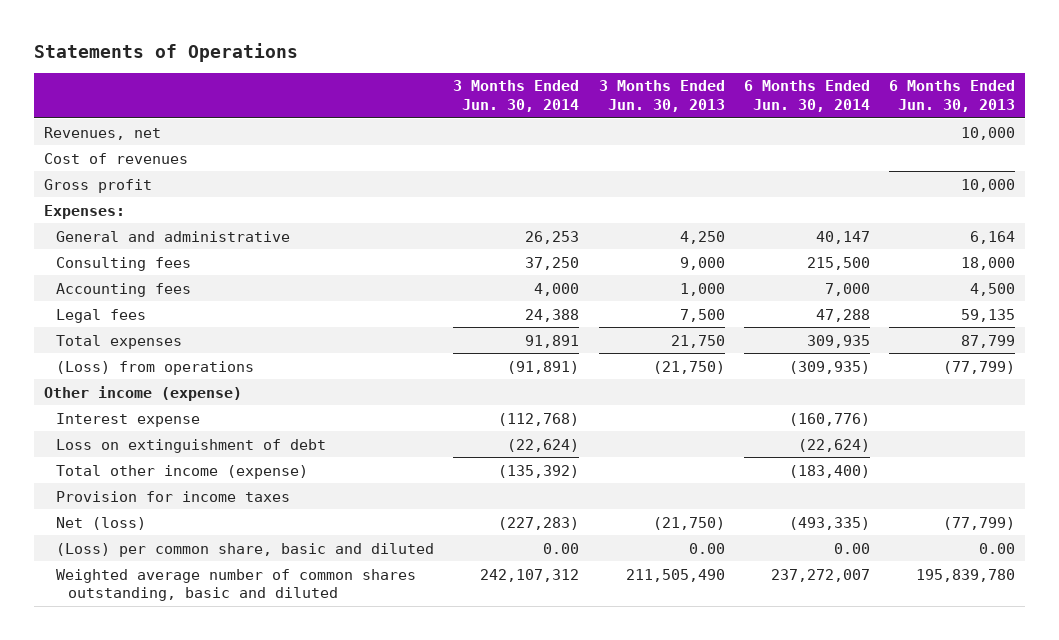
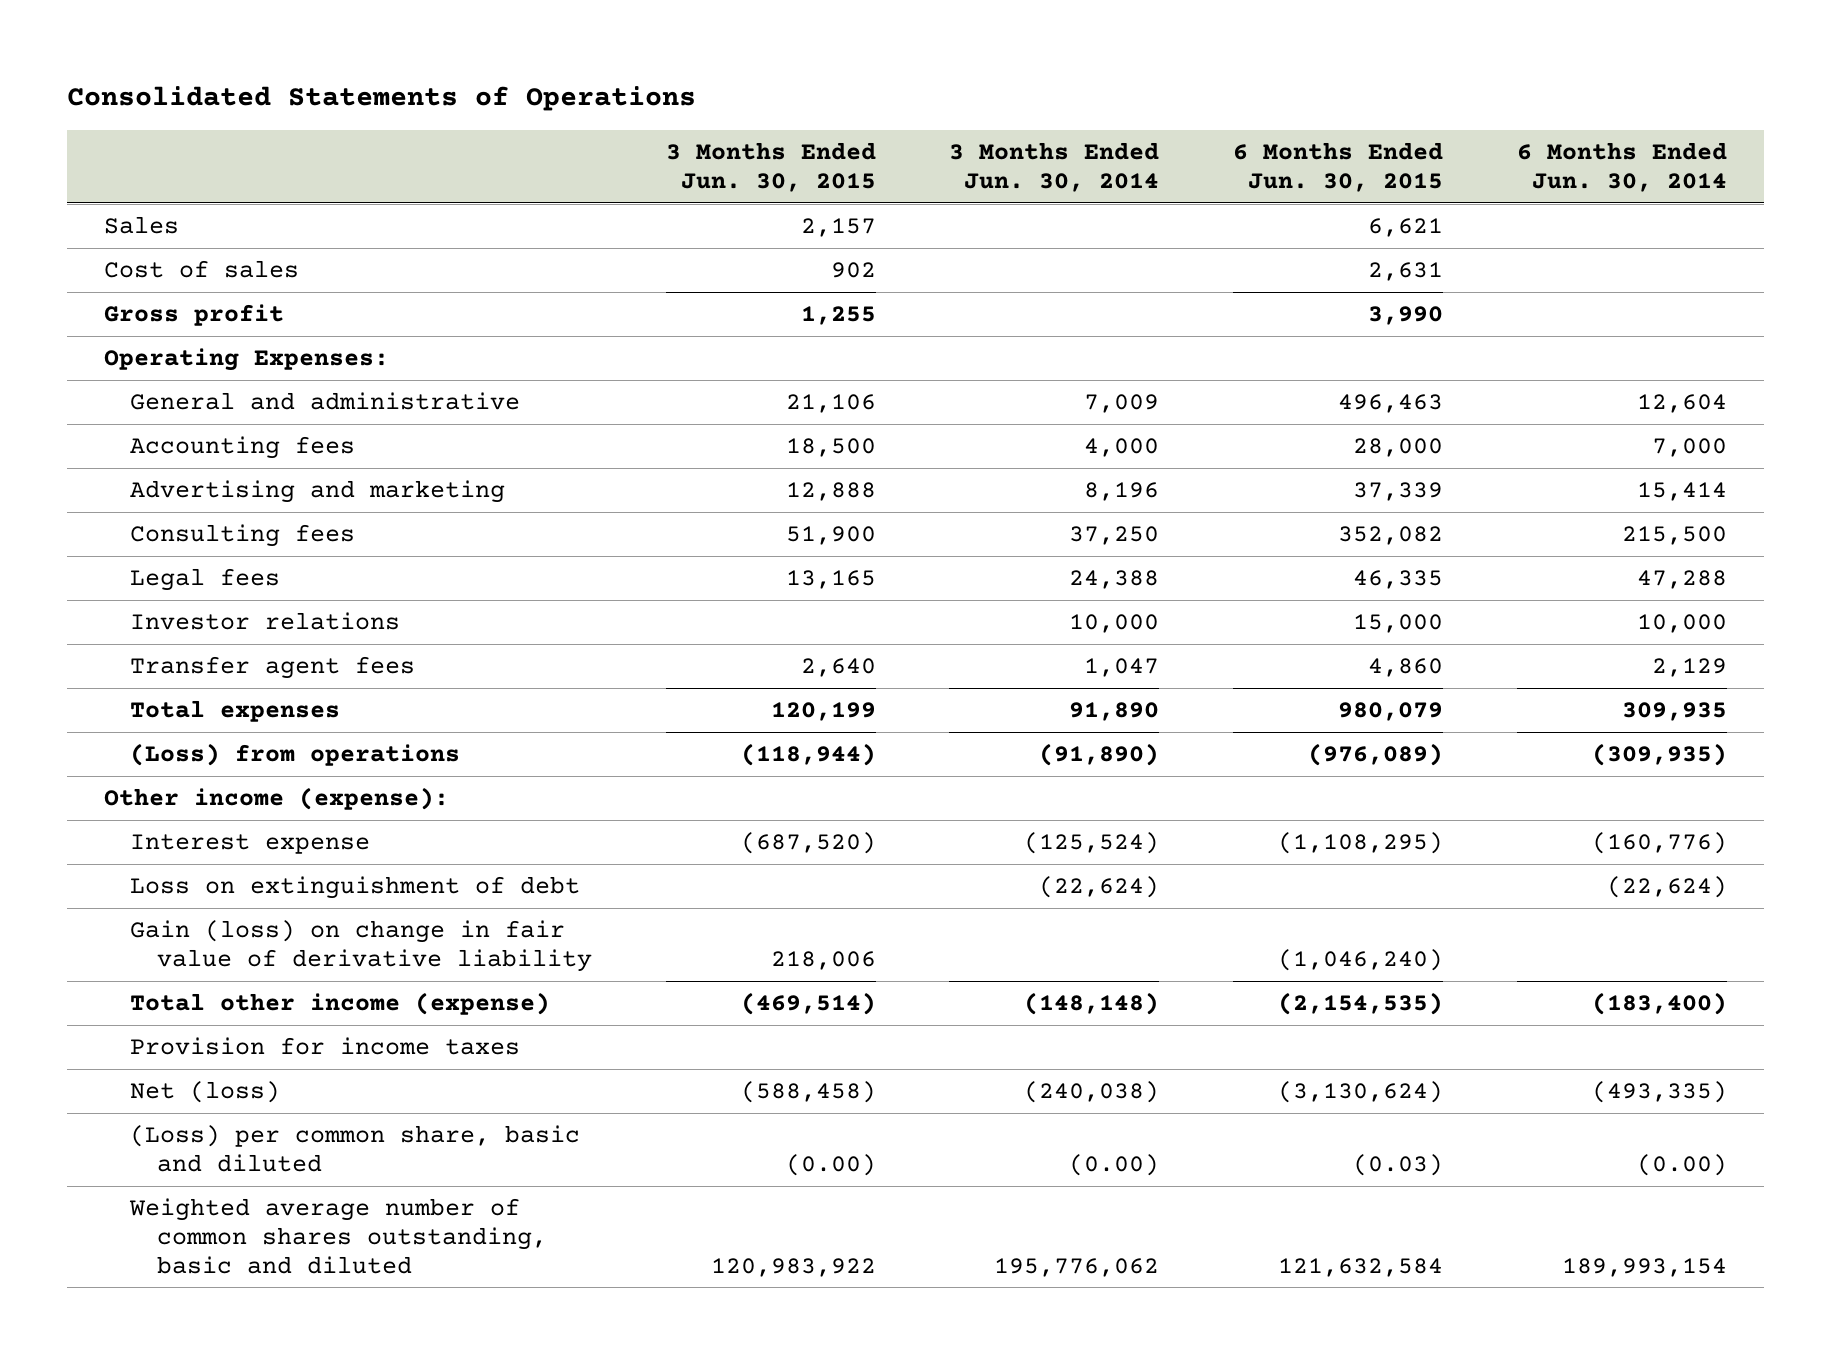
- Statements of Operations
+ Consolidated Statements of Operations
- | 3 Months Ended Jun. 30, 2014 | 3 Months Ended Jun. 30, 2013 | 6 Months Ended Jun. 30, 2014 | 6 Months Ended Jun. 30, 2013
+ | 3 Months Ended Jun. 30, 2015 | 3 Months Ended Jun. 30, 2014 | 6 Months Ended Jun. 30, 2015 | 6 Months Ended Jun. 30, 2014
- Revenues, net | | | | 10,000
- Cost of revenues
+ Sales | 2,157 | | 6,621 |
+ Cost of sales | 902 | | 2,631 |
- Expenses:
- General and administrative | 26,253 | 4,250 | 40,147 | 6,164
+ Operating Expenses:
+ General and administrative | 21,106 | 7,009 | 496,463 | 12,604
+ Advertising and marketing | 12,888 | 8,196 | 37,339 | 15,414
moved down: Consulting fees | 51,900 | 37,250 | 352,082 | 215,500
- Total expenses | 91,891 | 21,750 | 309,935 | 87,799
- (Loss) from operations | (91,891) | (21,750) | (309,935) | (77,799)
- Other income (expense)
- Interest expense | (112,768) | | (160,776) |
+ Investor relations | | 10,000 | 15,000 | 10,000
+ Transfer agent fees | 2,640 | 1,047 | 4,860 | 2,129
+ Total expenses | 120,199 | 91,890 | 980,079 | 309,935
+ (Loss) from operations | (118,944) | (91,890) | (976,089) | (309,935)
+ Other income (expense):
+ Interest expense | (687,520) | (125,524) | (1,108,295) | (160,776)
- Total other income (expense) | (135,392) | | (183,400) |
+ Gain (loss) on change in fair value of derivative liability | 218,006 | | (1,046,240) |
+ Total other income (expense) | (469,514) | (148,148) | (2,154,535) | (183,400)
- Net (loss) | (227,283) | (21,750) | (493,335) | (77,799)
- (Loss) per common share, basic and diluted | 0.00 | 0.00 | 0.00 | 0.00
- Weighted average number of common shares outstanding, basic and diluted | 242,107,312 | 211,505,490 | 237,272,007 | 195,839,780
+ Net (loss) | (588,458) | (240,038) | (3,130,624) | (493,335)
+ (Loss) per common share, basic and diluted | (0.00) | (0.00) | (0.03) | (0.00)
+ Weighted average number of common shares outstanding, basic and diluted | 120,983,922 | 195,776,062 | 121,632,584 | 189,993,154

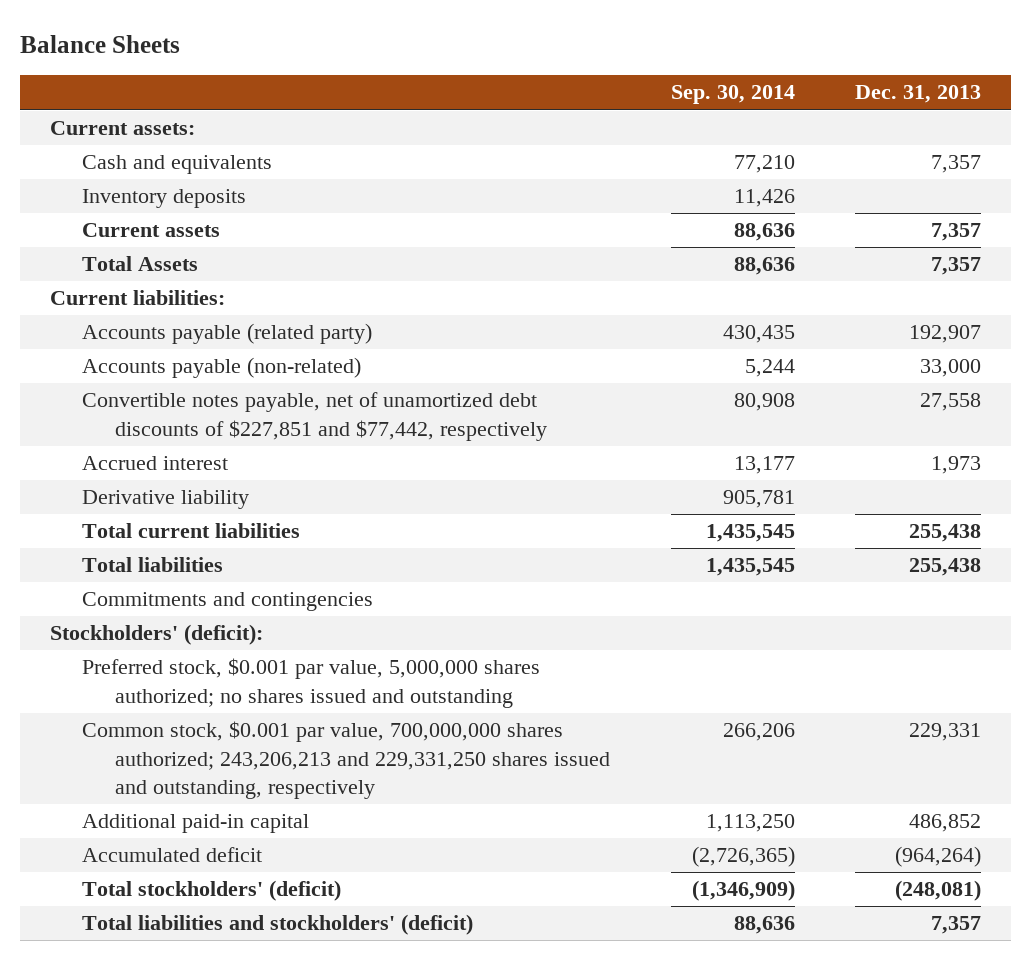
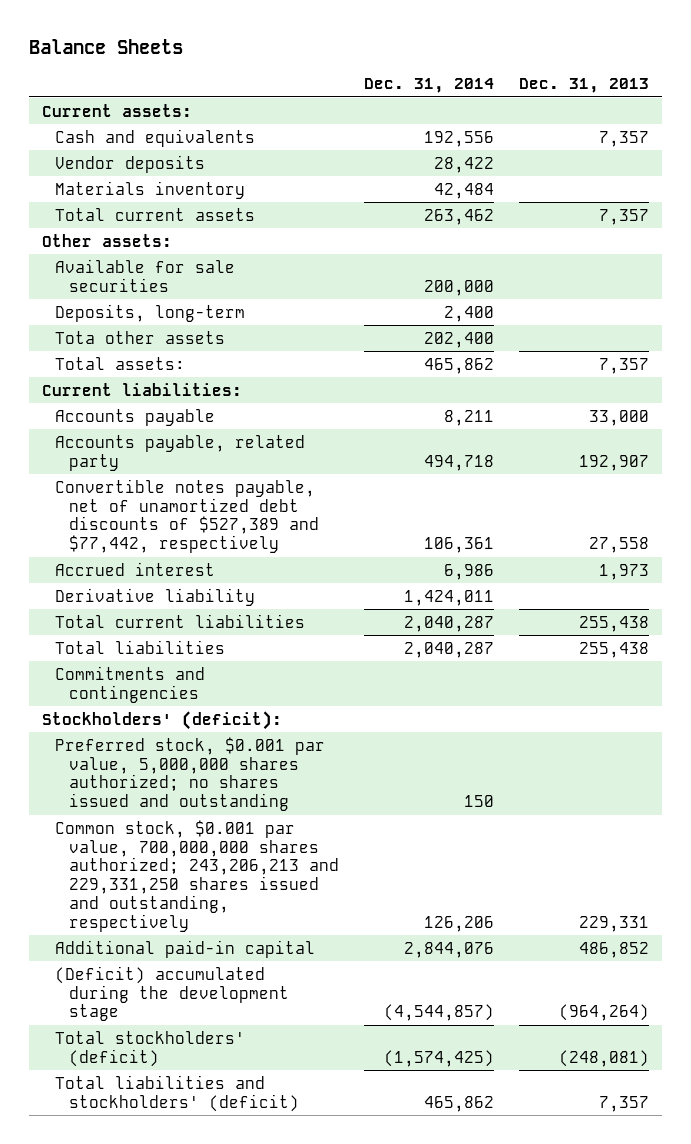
- | Sep. 30, 2014 | Dec. 31, 2013
+ | Dec. 31, 2014 | Dec. 31, 2013
- Inventory deposits | 11,426 |
- Current assets | 88,636 | 7,357
- Total Assets | 88,636 | 7,357
+ Vendor deposits | 28,422 |
+ Materials inventory | 42,484 |
+ Total current assets | 263,462 | 7,357
+ Other assets:
+ Available for sale securities | 200,000 |
+ Deposits, long-term | 2,400 |
+ Tota other assets | 202,400 |
+ Total assets: | 465,862 | 7,357
- Accounts payable (related party) | 430,435 | 192,907
- Accounts payable (non-related) | 5,244 | 33,000
- Convertible notes payable, net of unamortized debt discounts of $227,851 and $77,442, respectively | 80,908 | 27,558
+ Accounts payable | 8,211 | 33,000
+ Accounts payable, related party | 494,718 | 192,907
+ Convertible notes payable, net of unamortized debt discounts of $527,389 and $77,442, respectively | 106,361 | 27,558
- Accumulated deficit | (2,726,365) | (964,264)
+ (Deficit) accumulated during the development stage | (4,544,857) | (964,264)

